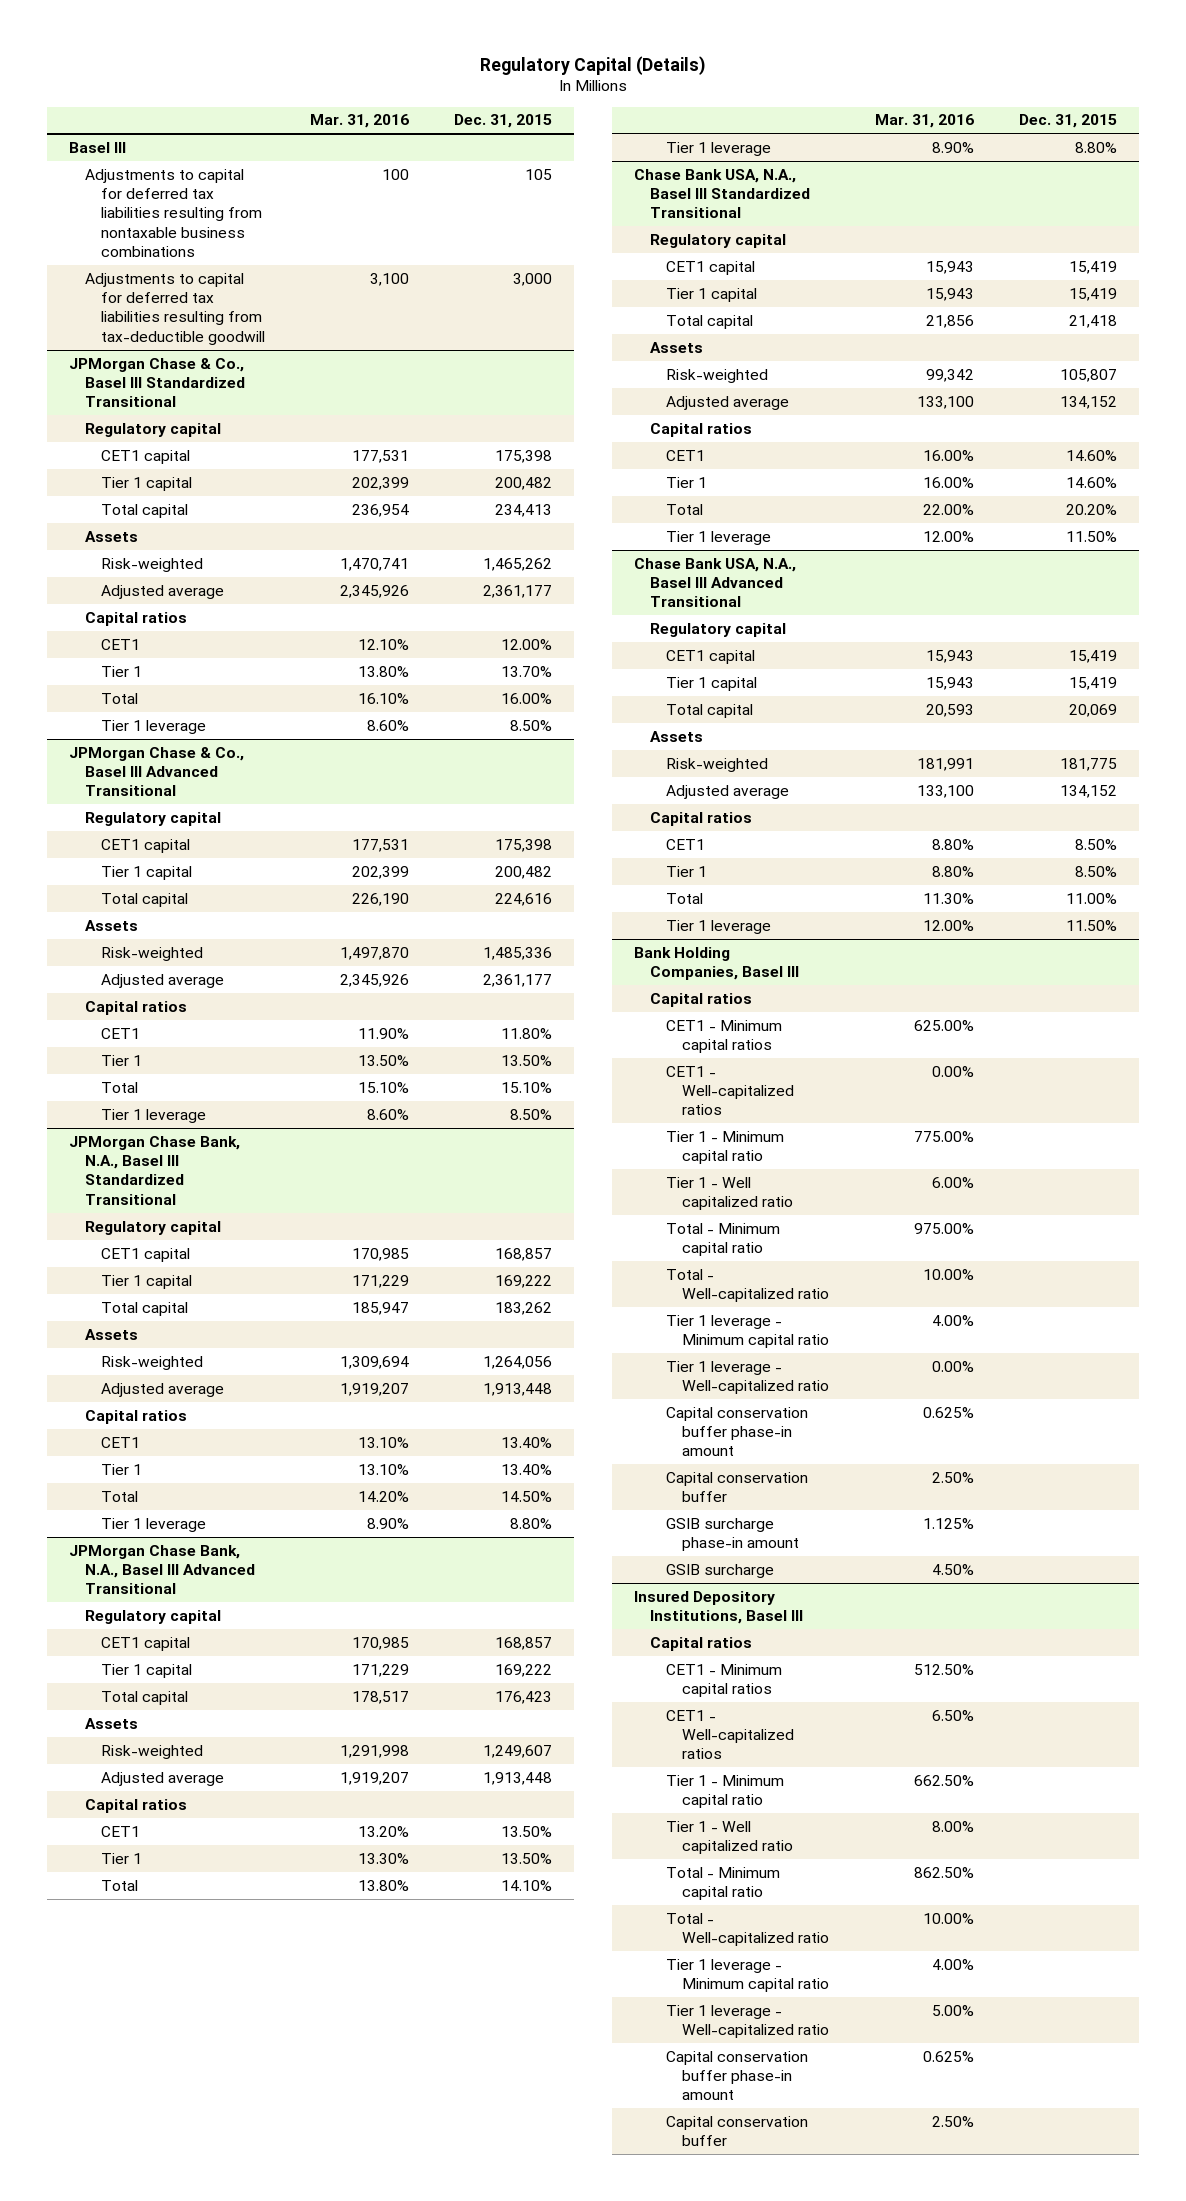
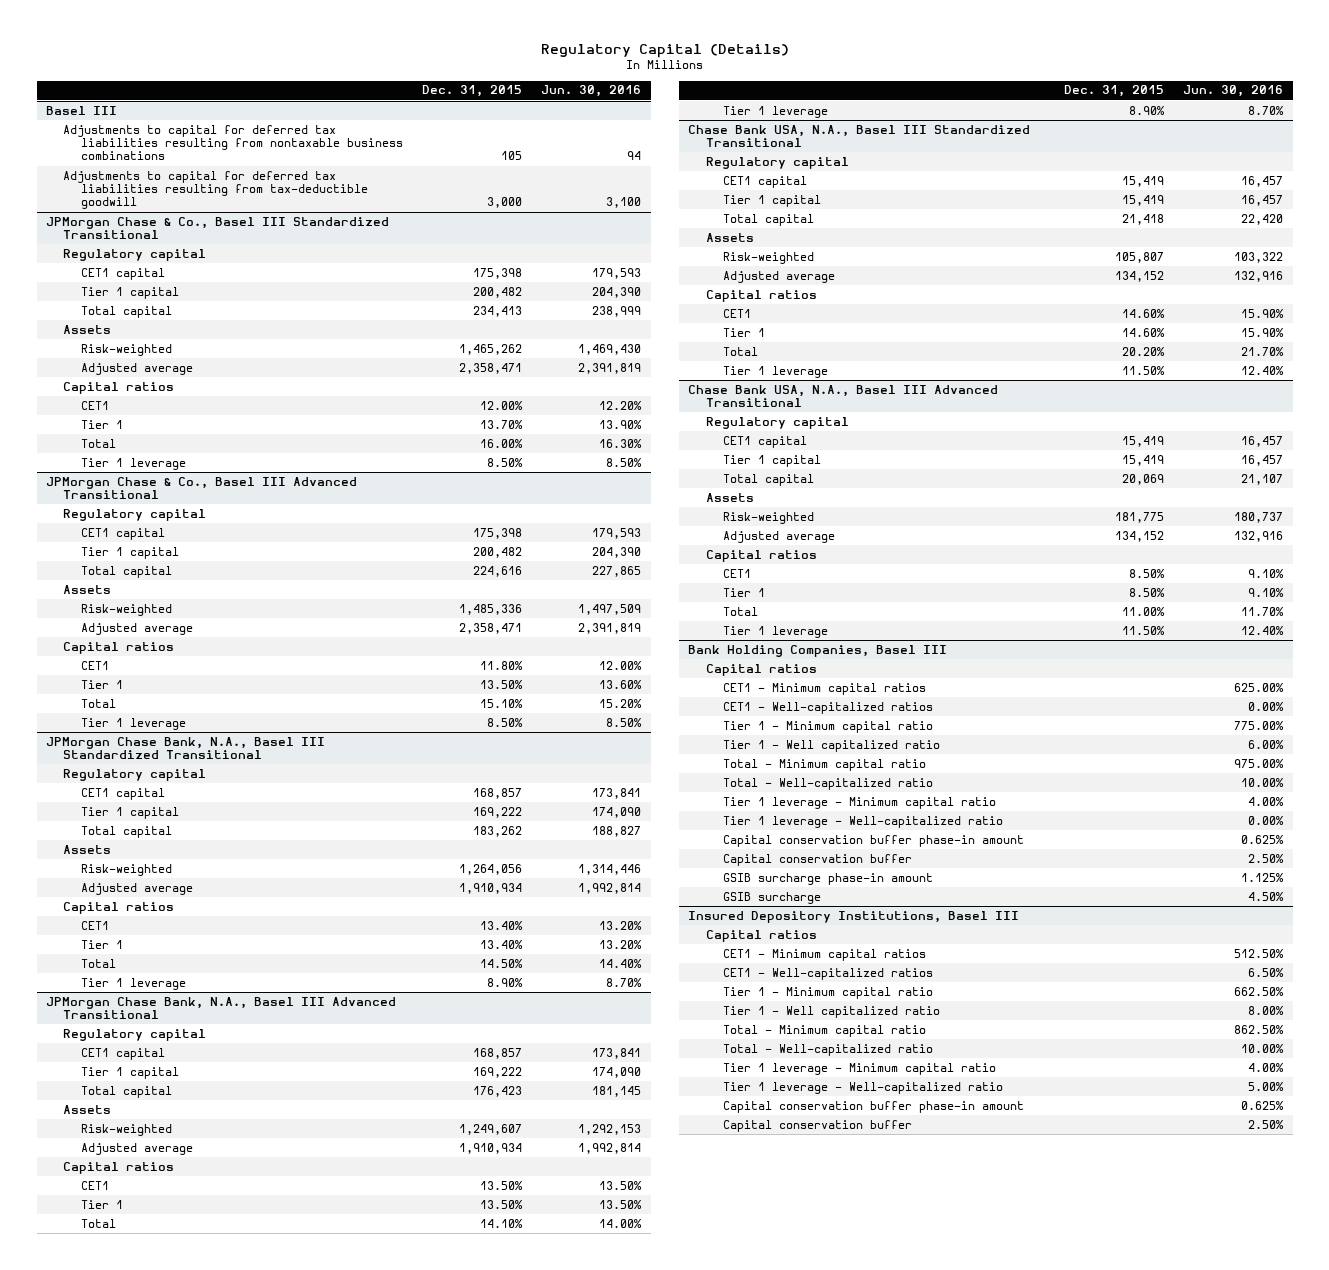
- | Mar. 31, 2016 | Dec. 31, 2015
+ | Dec. 31, 2015 | Jun. 30, 2016
@ JPMorgan Chase & Co., Basel III Standardized Transitional
- Adjusted average | 2,345,926 | 2,361,177
+ Adjusted average | 2,358,471 | 2,391,819
@ JPMorgan Chase & Co., Basel III Advanced Transitional
- Adjusted average | 2,345,926 | 2,361,177
+ Adjusted average | 2,358,471 | 2,391,819
@ JPMorgan Chase Bank, N.A., Basel III Standardized Transitional
- Adjusted average | 1,919,207 | 1,913,448
+ Adjusted average | 1,910,934 | 1,992,814
- Tier 1 leverage | 8.90% | 8.80%
+ Tier 1 leverage | 8.90% | 8.70%
@ JPMorgan Chase Bank, N.A., Basel III Advanced Transitional
- Adjusted average | 1,919,207 | 1,913,448
+ Adjusted average | 1,910,934 | 1,992,814
- Tier 1 leverage | 8.90% | 8.80%
+ Tier 1 leverage | 8.90% | 8.70%

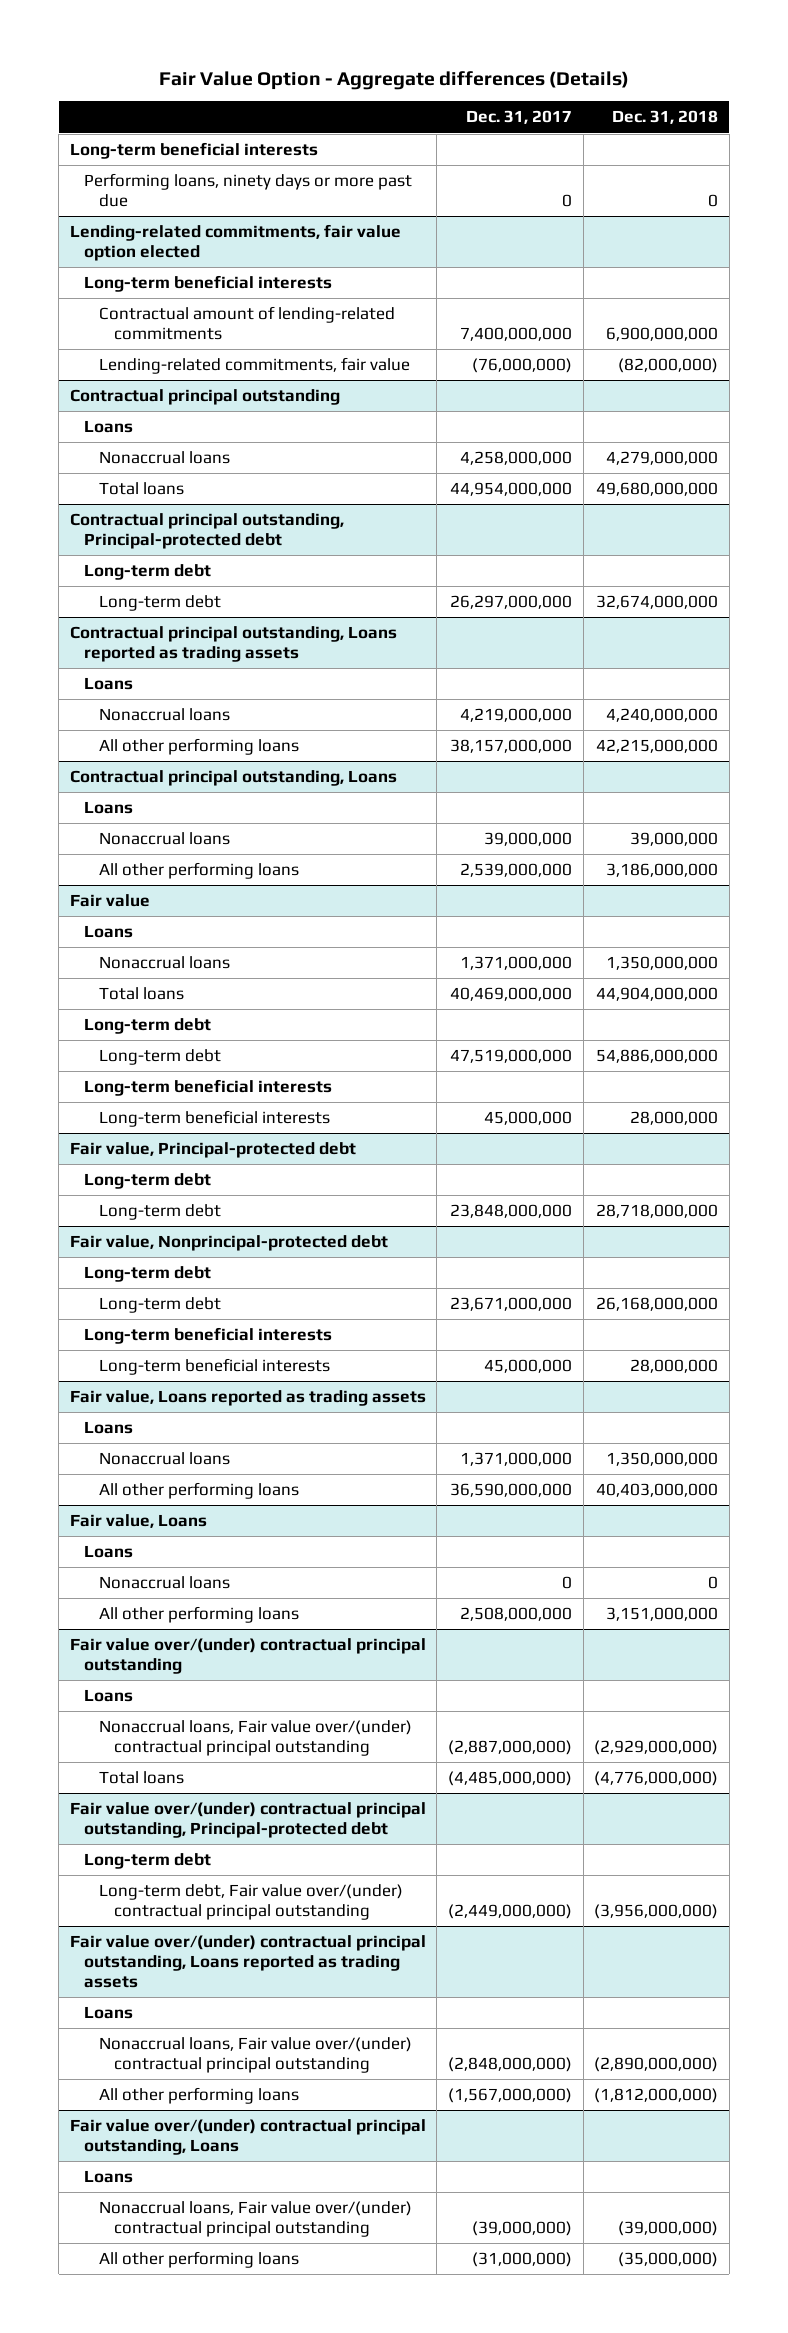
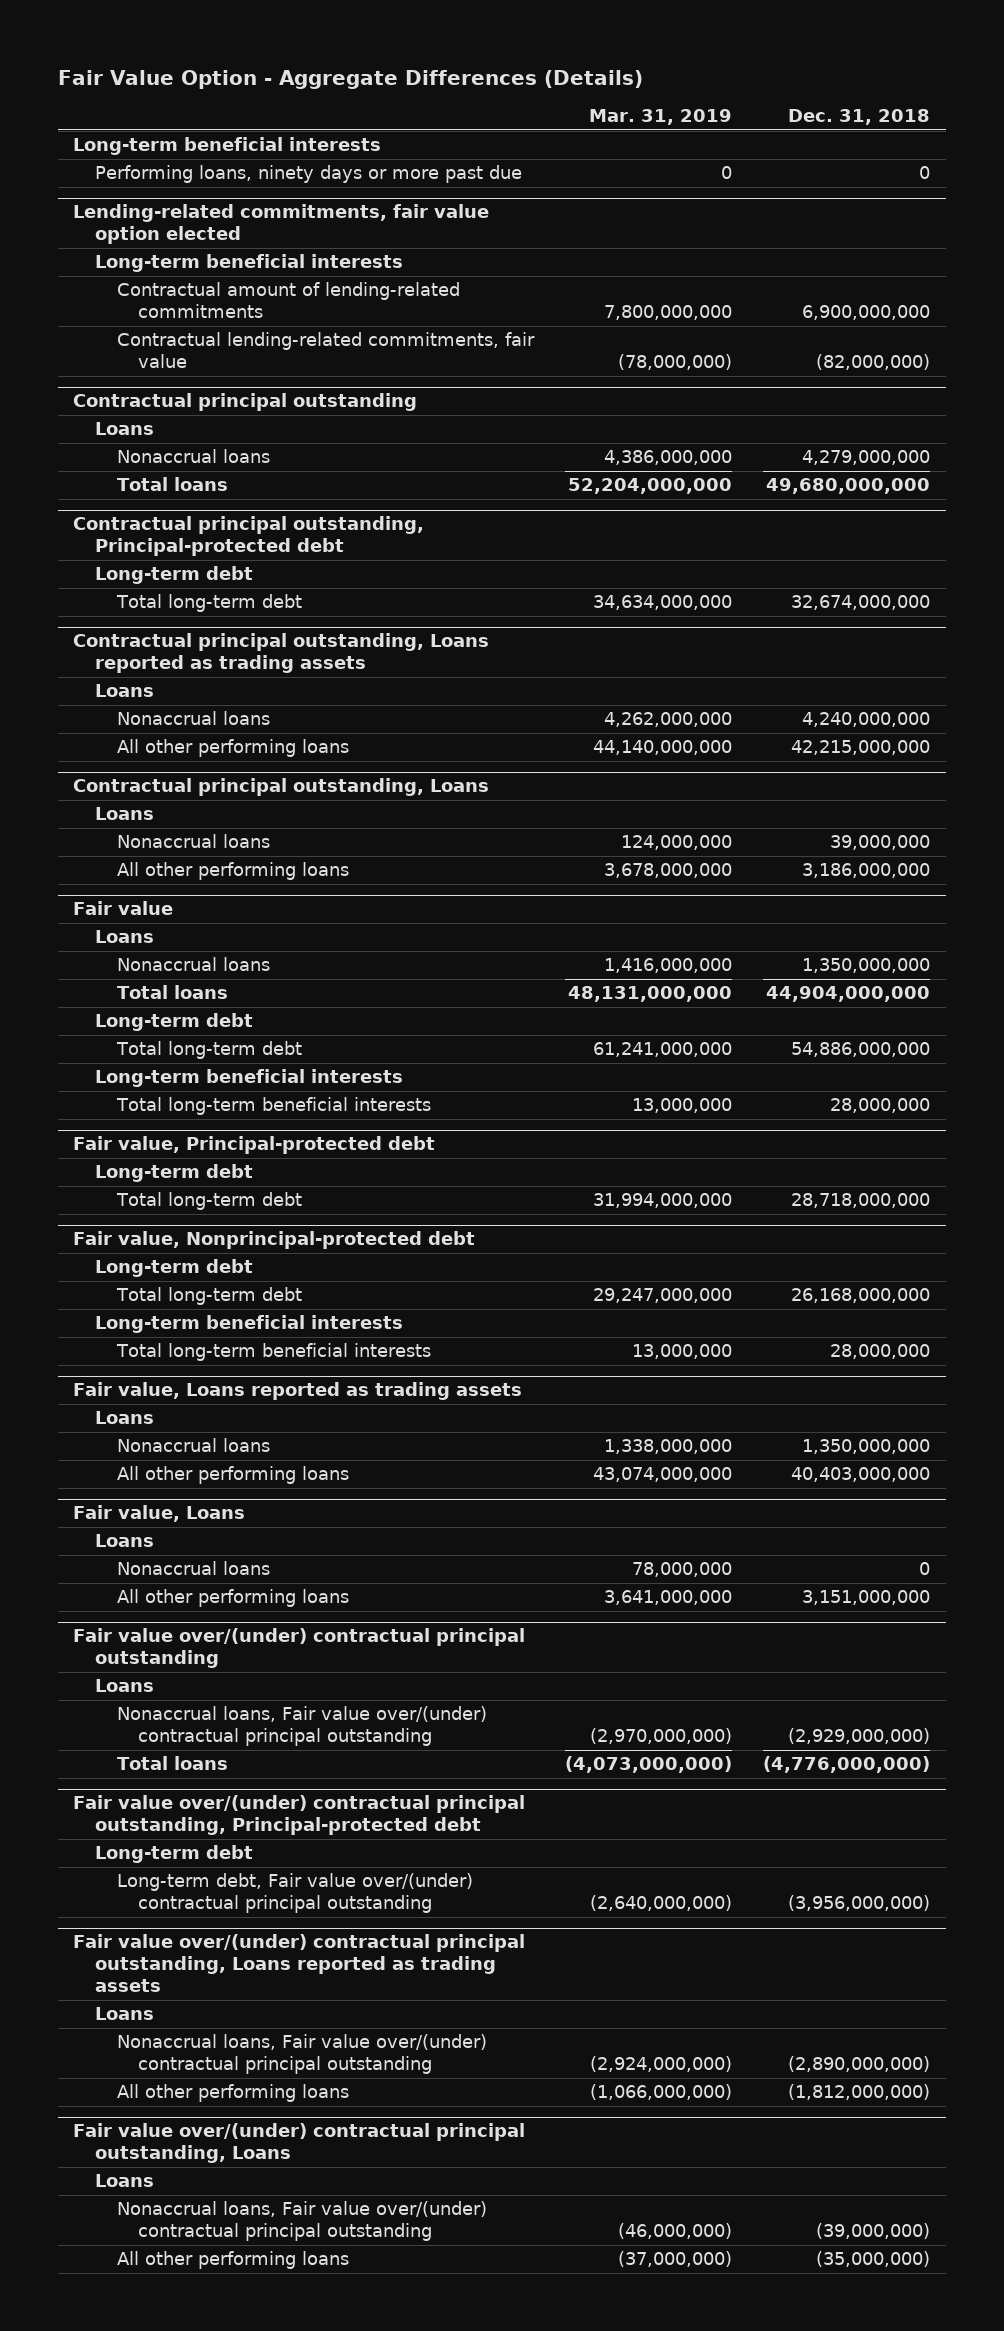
- Fair Value Option - Aggregate differences (Details)
+ Fair Value Option - Aggregate Differences (Details)
- | Dec. 31, 2017 | Dec. 31, 2018
+ | Mar. 31, 2019 | Dec. 31, 2018
@ Lending-related commitments, fair value option elected
- Lending-related commitments, fair value | (76,000,000) | (82,000,000)
+ Contractual lending-related commitments, fair value | (78,000,000) | (82,000,000)
@ Contractual principal outstanding, Principal-protected debt
- Long-term debt | 26,297,000,000 | 32,674,000,000
+ Total long-term debt | 34,634,000,000 | 32,674,000,000
@ Fair value
- Long-term debt | 47,519,000,000 | 54,886,000,000
+ Total long-term debt | 61,241,000,000 | 54,886,000,000
- Long-term beneficial interests | 45,000,000 | 28,000,000
+ Total long-term beneficial interests | 13,000,000 | 28,000,000
@ Fair value, Principal-protected debt
- Long-term debt | 23,848,000,000 | 28,718,000,000
+ Total long-term debt | 31,994,000,000 | 28,718,000,000
@ Fair value, Nonprincipal-protected debt
- Long-term debt | 23,671,000,000 | 26,168,000,000
+ Total long-term debt | 29,247,000,000 | 26,168,000,000
- Long-term beneficial interests | 45,000,000 | 28,000,000
+ Total long-term beneficial interests | 13,000,000 | 28,000,000

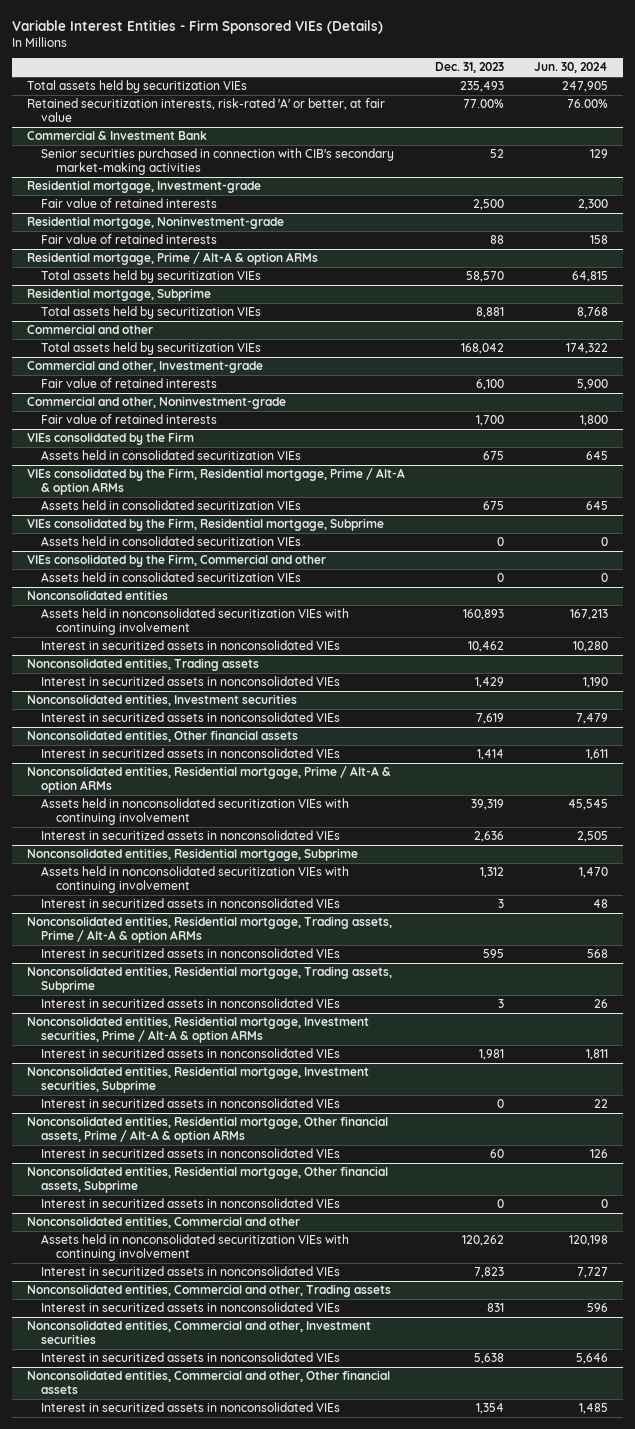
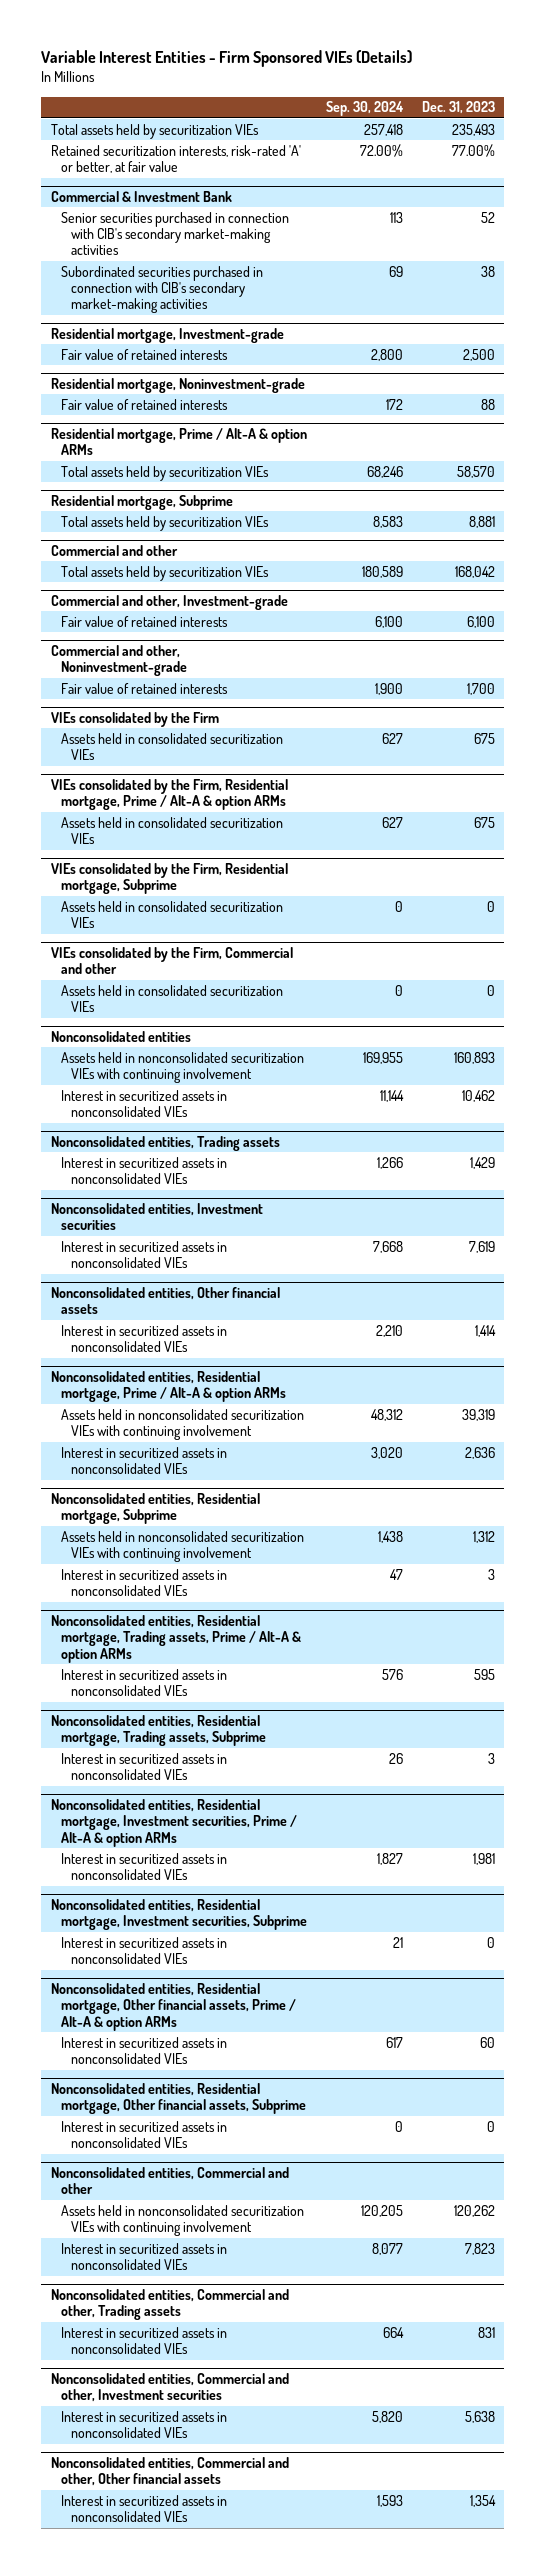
- | Dec. 31, 2023 | Jun. 30, 2024
+ | Sep. 30, 2024 | Dec. 31, 2023
@ Commercial & Investment Bank
+ Subordinated securities purchased in connection with CIB's secondary market-making activities | 69 | 38

